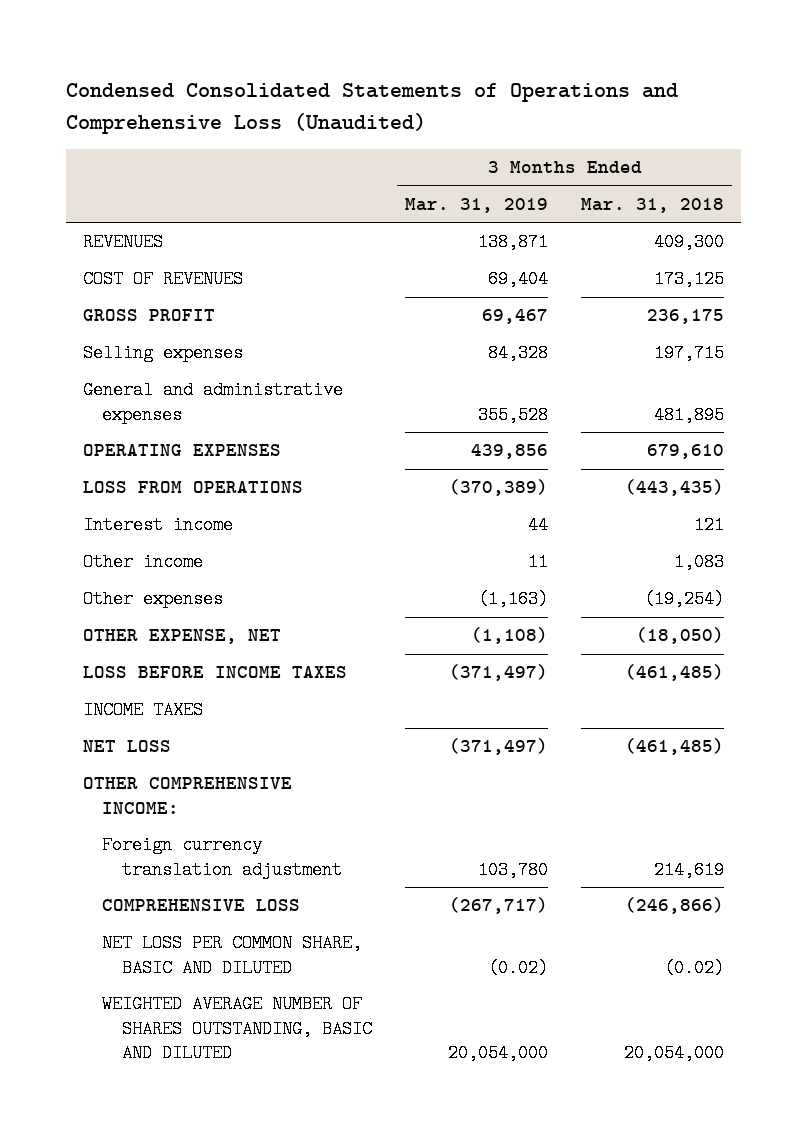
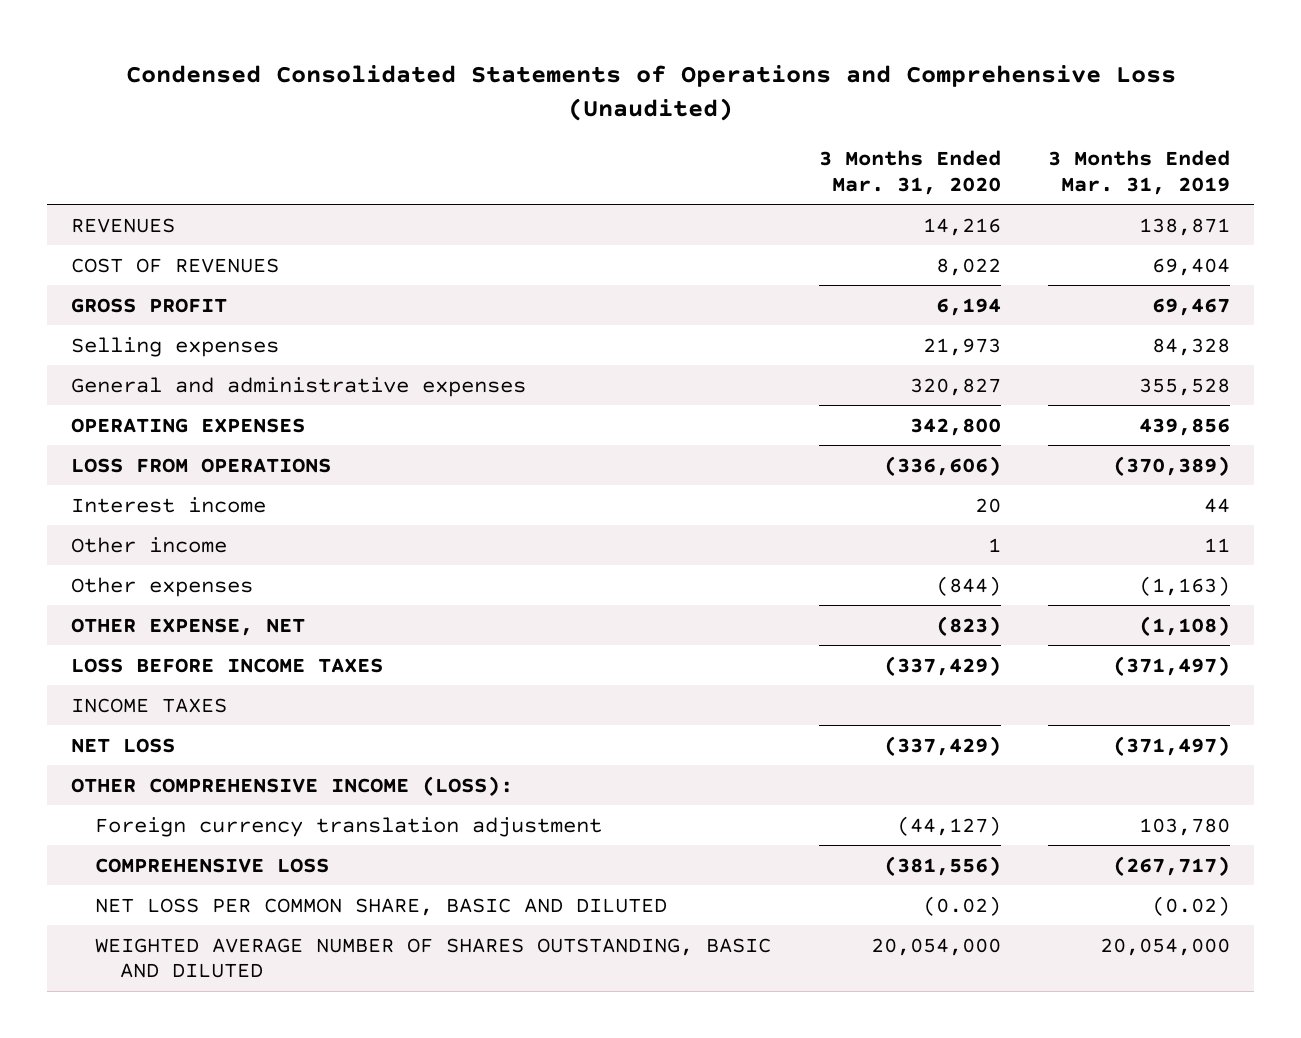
- | 3 Months Ended Mar. 31, 2019 | 3 Months Ended Mar. 31, 2018
+ | 3 Months Ended Mar. 31, 2020 | 3 Months Ended Mar. 31, 2019
- OTHER COMPREHENSIVE INCOME:
+ OTHER COMPREHENSIVE INCOME (LOSS):

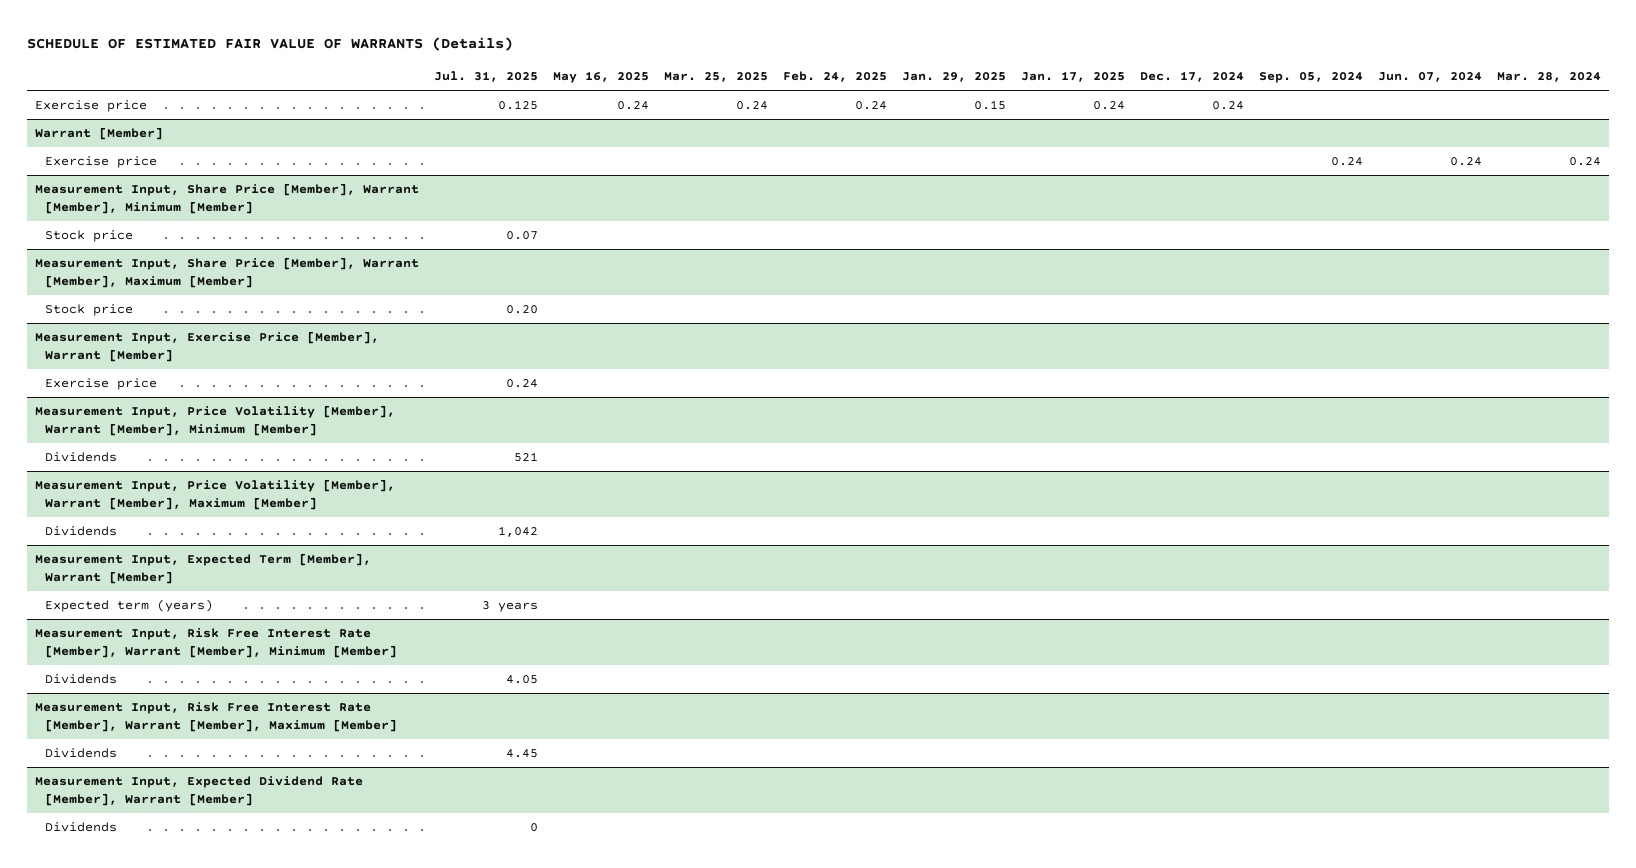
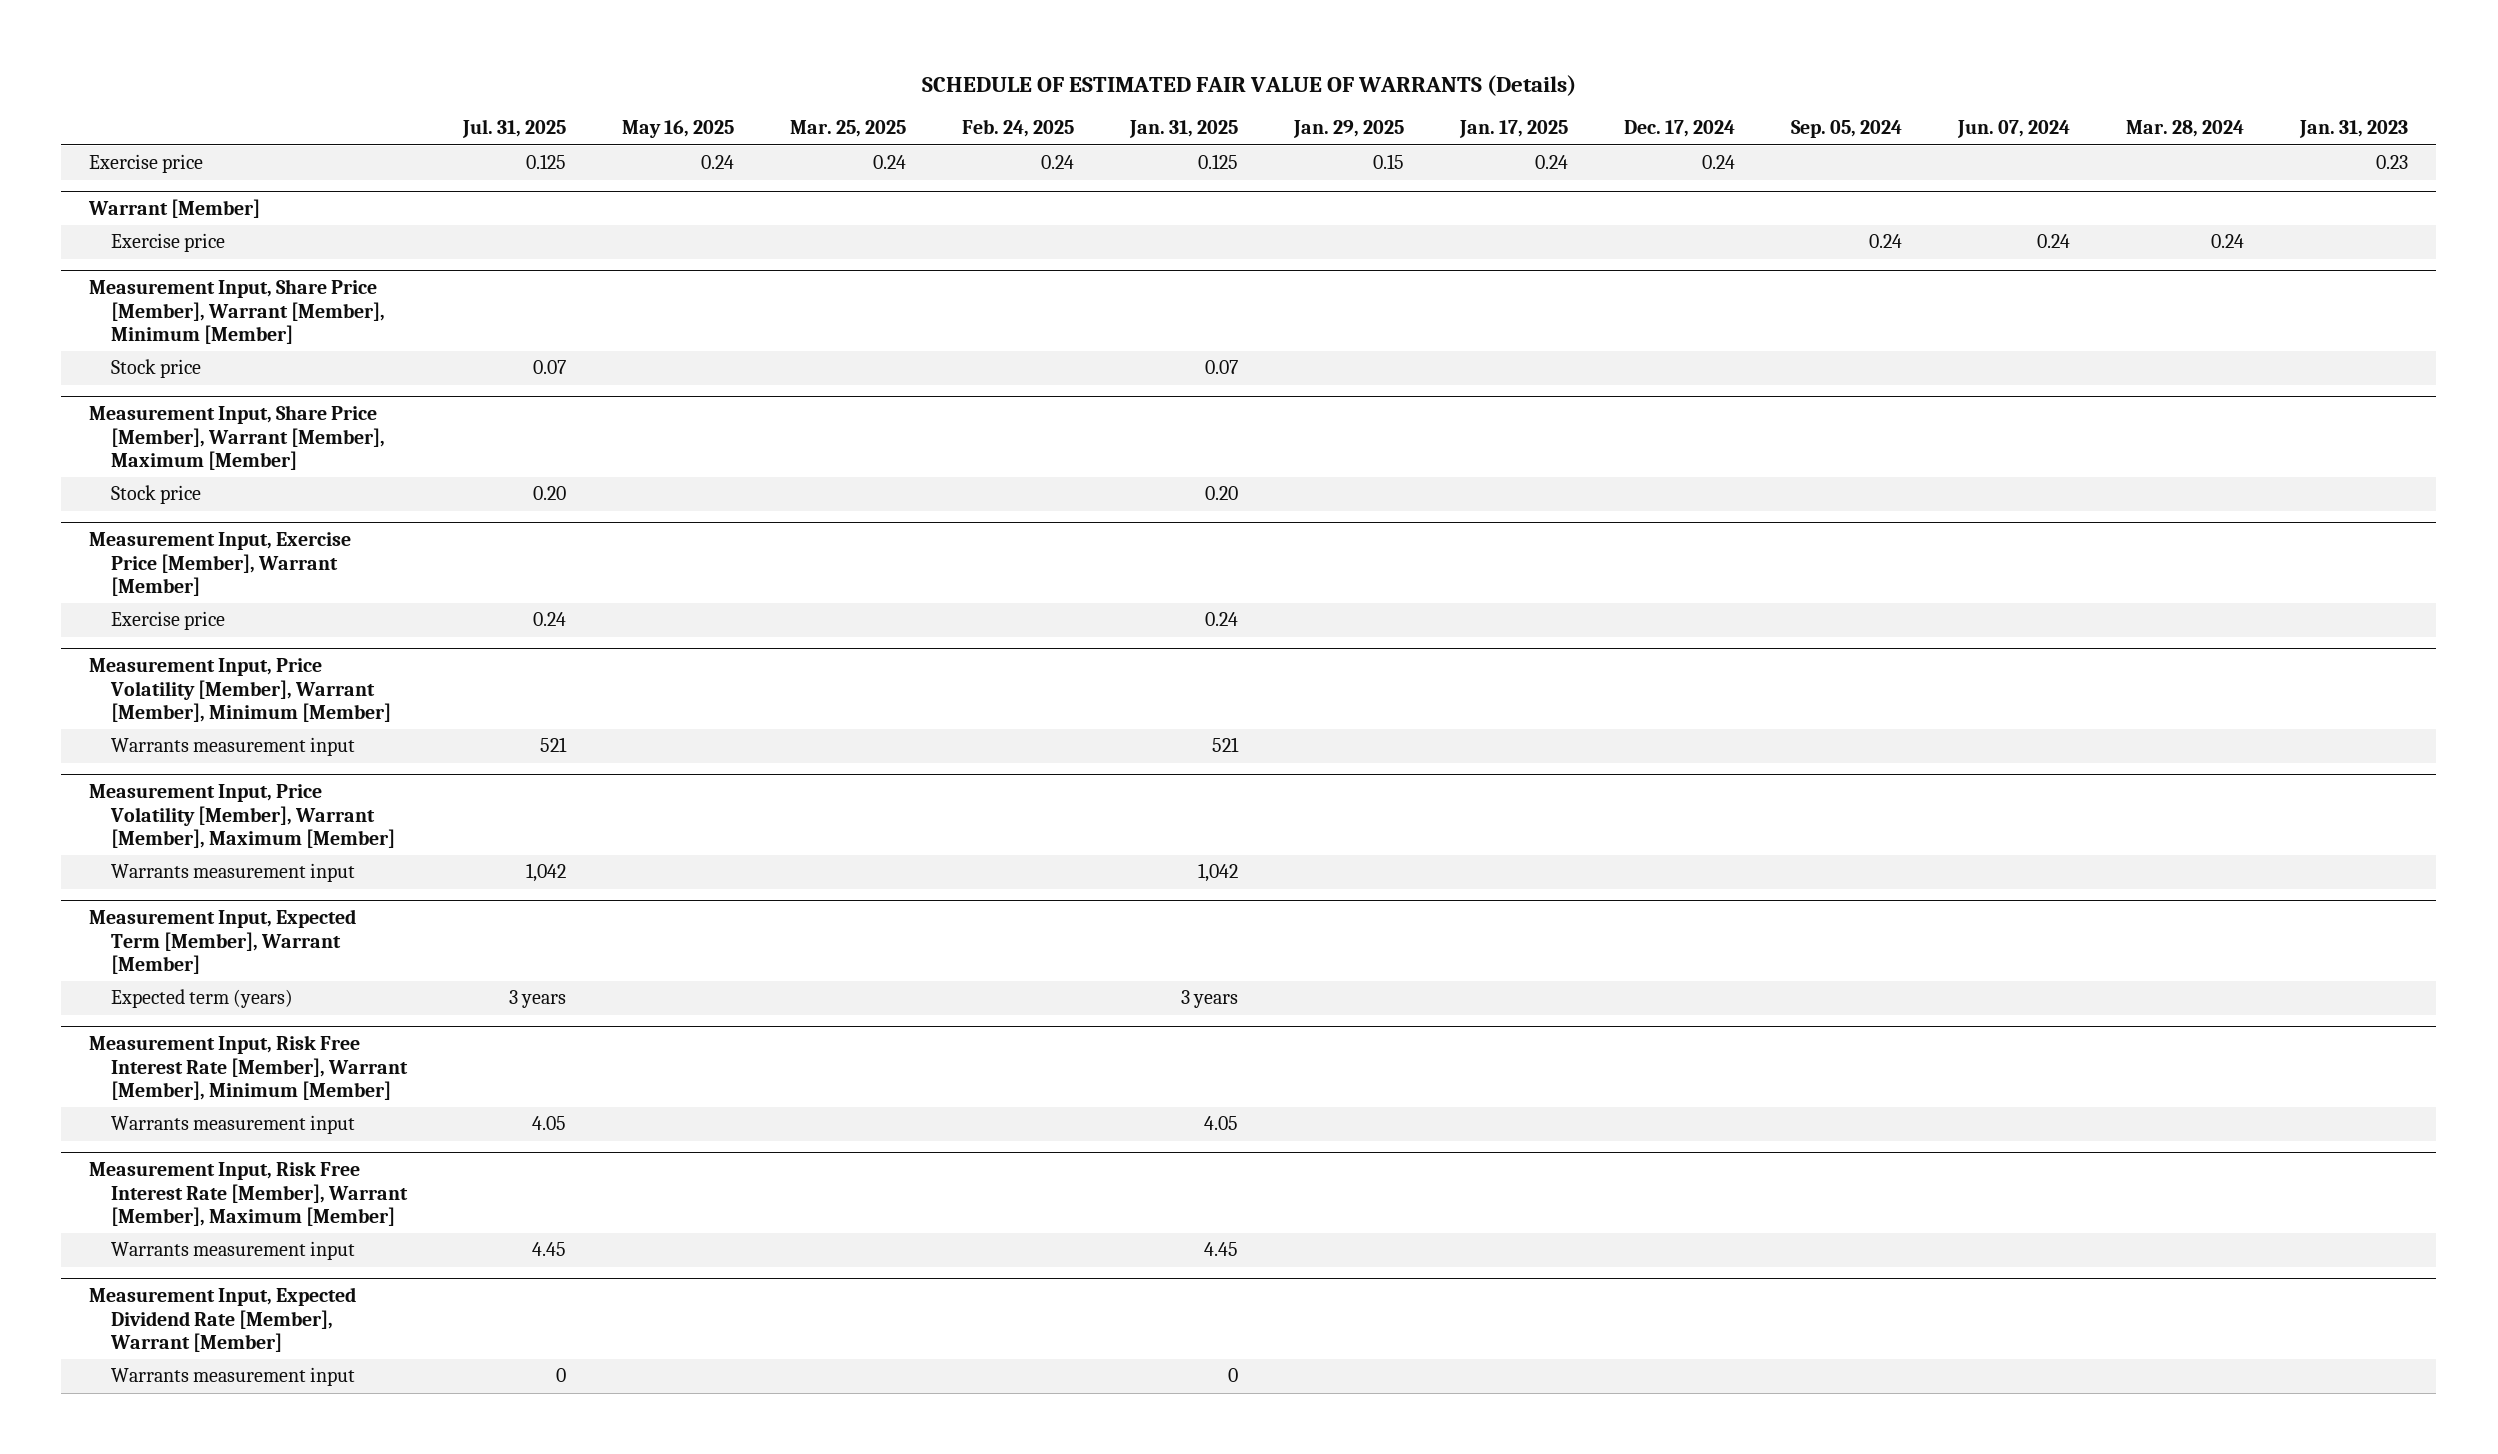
- | Jul. 31, 2025 | May 16, 2025 | Mar. 25, 2025 | Feb. 24, 2025 | Jan. 29, 2025 | Jan. 17, 2025 | Dec. 17, 2024 | Sep. 05, 2024 | Jun. 07, 2024 | Mar. 28, 2024
+ | Jul. 31, 2025 | May 16, 2025 | Mar. 25, 2025 | Feb. 24, 2025 | Jan. 31, 2025 | Jan. 29, 2025 | Jan. 17, 2025 | Dec. 17, 2024 | Sep. 05, 2024 | Jun. 07, 2024 | Mar. 28, 2024 | Jan. 31, 2023
@ Measurement Input, Price Volatility [Member], Warrant [Member], Minimum [Member]
- Dividends | 521 | | | | | | | | |
+ Warrants measurement input | 521 | | | | 521 | | | | | | |
@ Measurement Input, Price Volatility [Member], Warrant [Member], Maximum [Member]
- Dividends | 1,042 | | | | | | | | |
+ Warrants measurement input | 1,042 | | | | 1,042 | | | | | | |
@ Measurement Input, Risk Free Interest Rate [Member], Warrant [Member], Minimum [Member]
- Dividends | 4.05 | | | | | | | | |
+ Warrants measurement input | 4.05 | | | | 4.05 | | | | | | |
@ Measurement Input, Risk Free Interest Rate [Member], Warrant [Member], Maximum [Member]
- Dividends | 4.45 | | | | | | | | |
+ Warrants measurement input | 4.45 | | | | 4.45 | | | | | | |
@ Measurement Input, Expected Dividend Rate [Member], Warrant [Member]
- Dividends | 0 | | | | | | | | |
+ Warrants measurement input | 0 | | | | 0 | | | | | | |

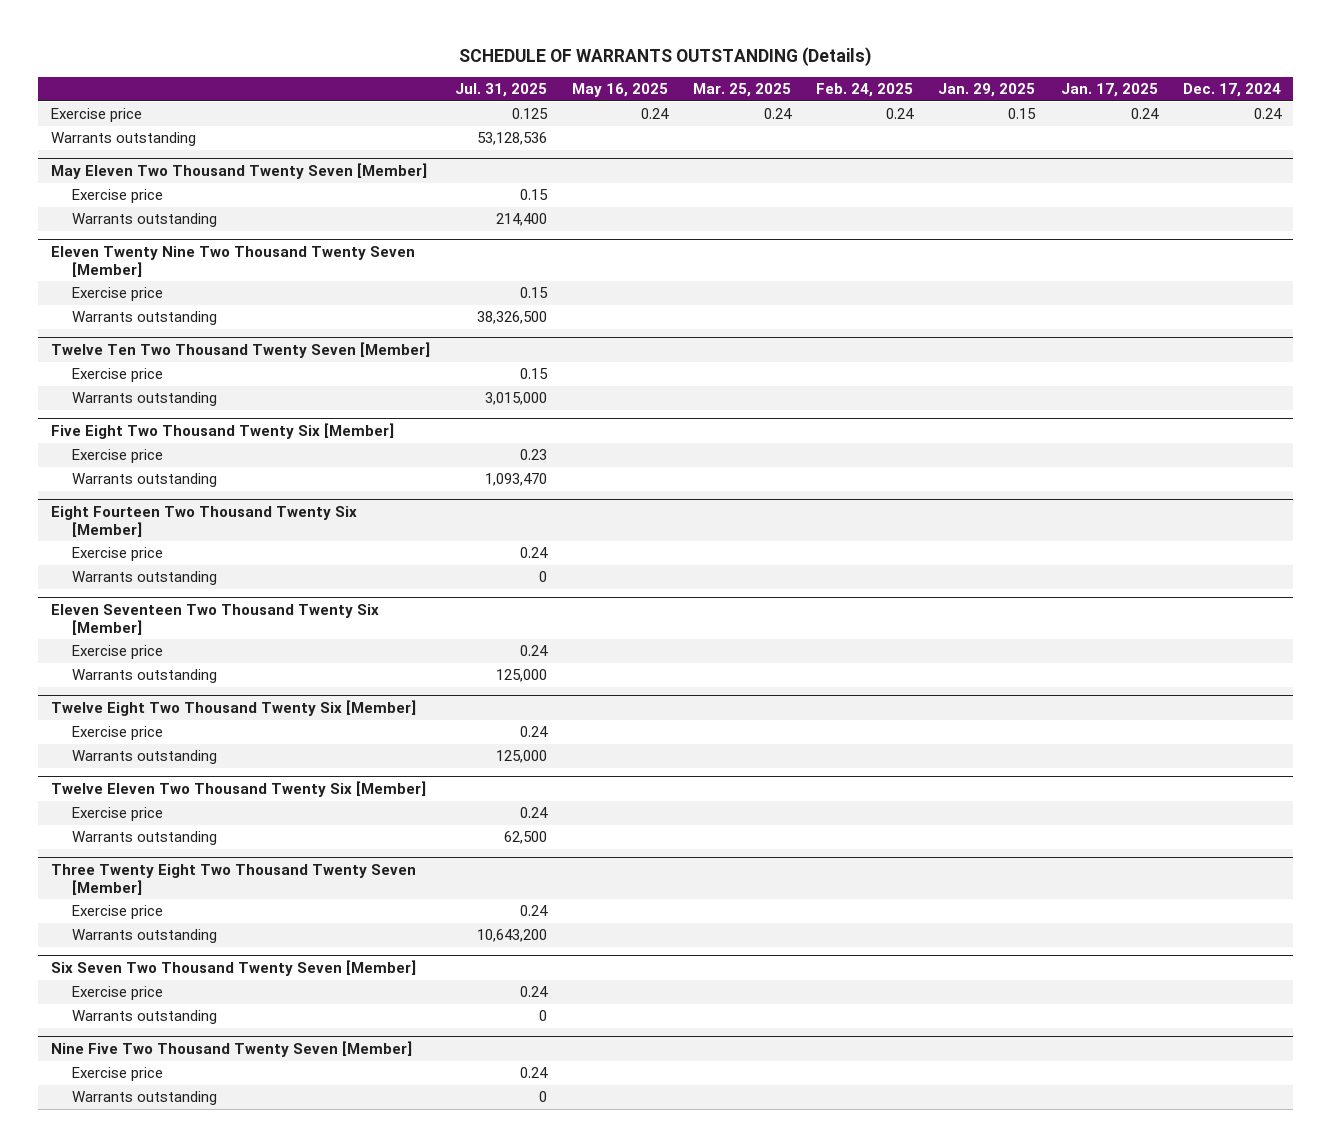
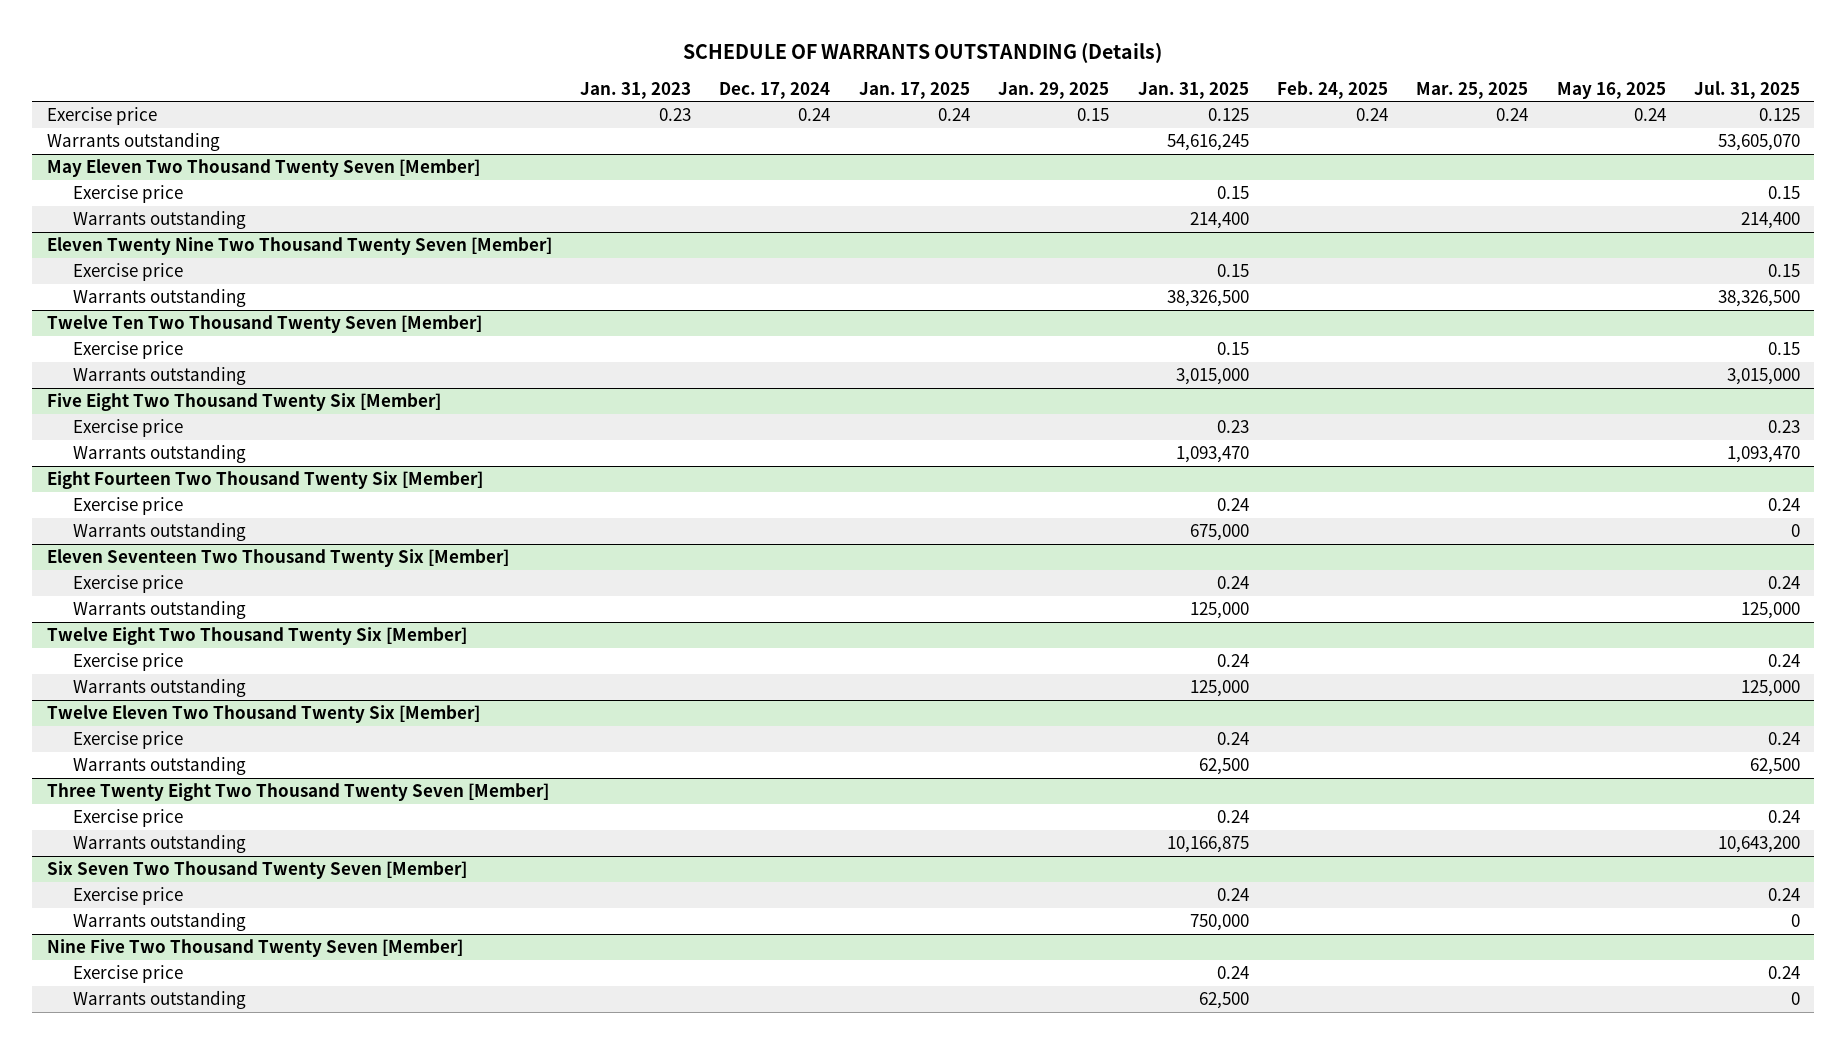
- | Jul. 31, 2025 | May 16, 2025 | Mar. 25, 2025 | Feb. 24, 2025 | Jan. 29, 2025 | Jan. 17, 2025 | Dec. 17, 2024
+ | Jan. 31, 2023 | Dec. 17, 2024 | Jan. 17, 2025 | Jan. 29, 2025 | Jan. 31, 2025 | Feb. 24, 2025 | Mar. 25, 2025 | May 16, 2025 | Jul. 31, 2025
- Warrants outstanding | 53,128,536 | | | | | |
+ Warrants outstanding | | | | | 54,616,245 | | | | 53,605,070

